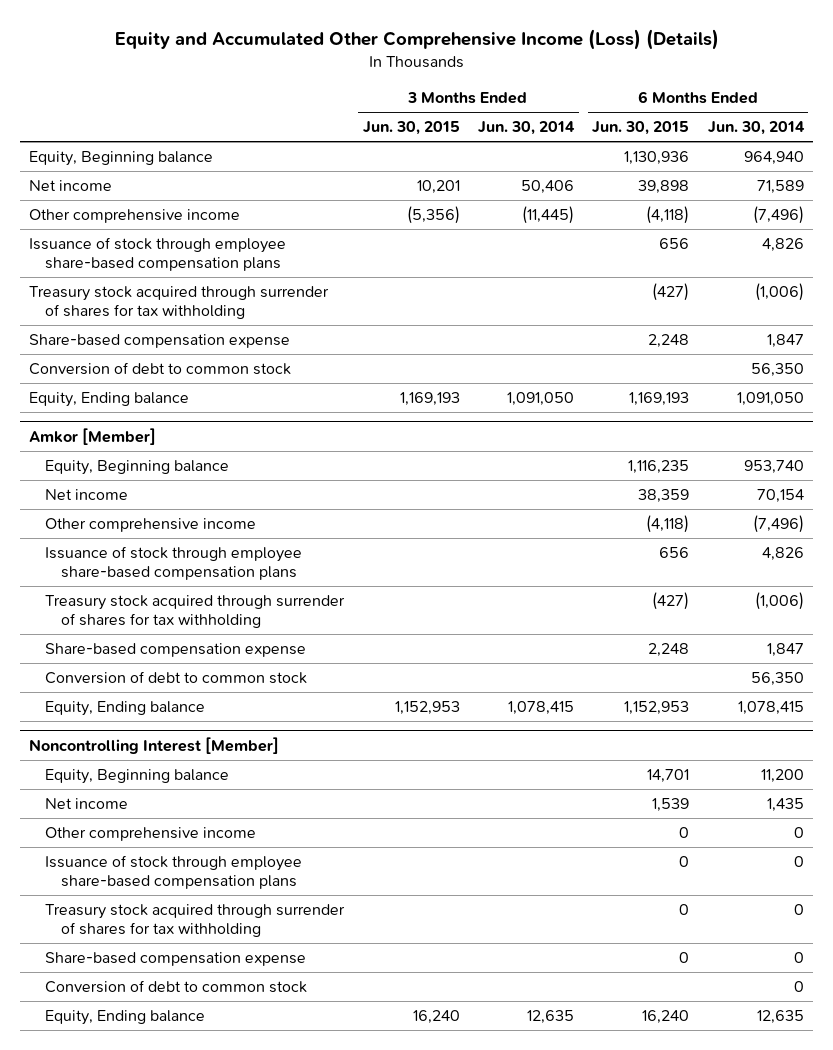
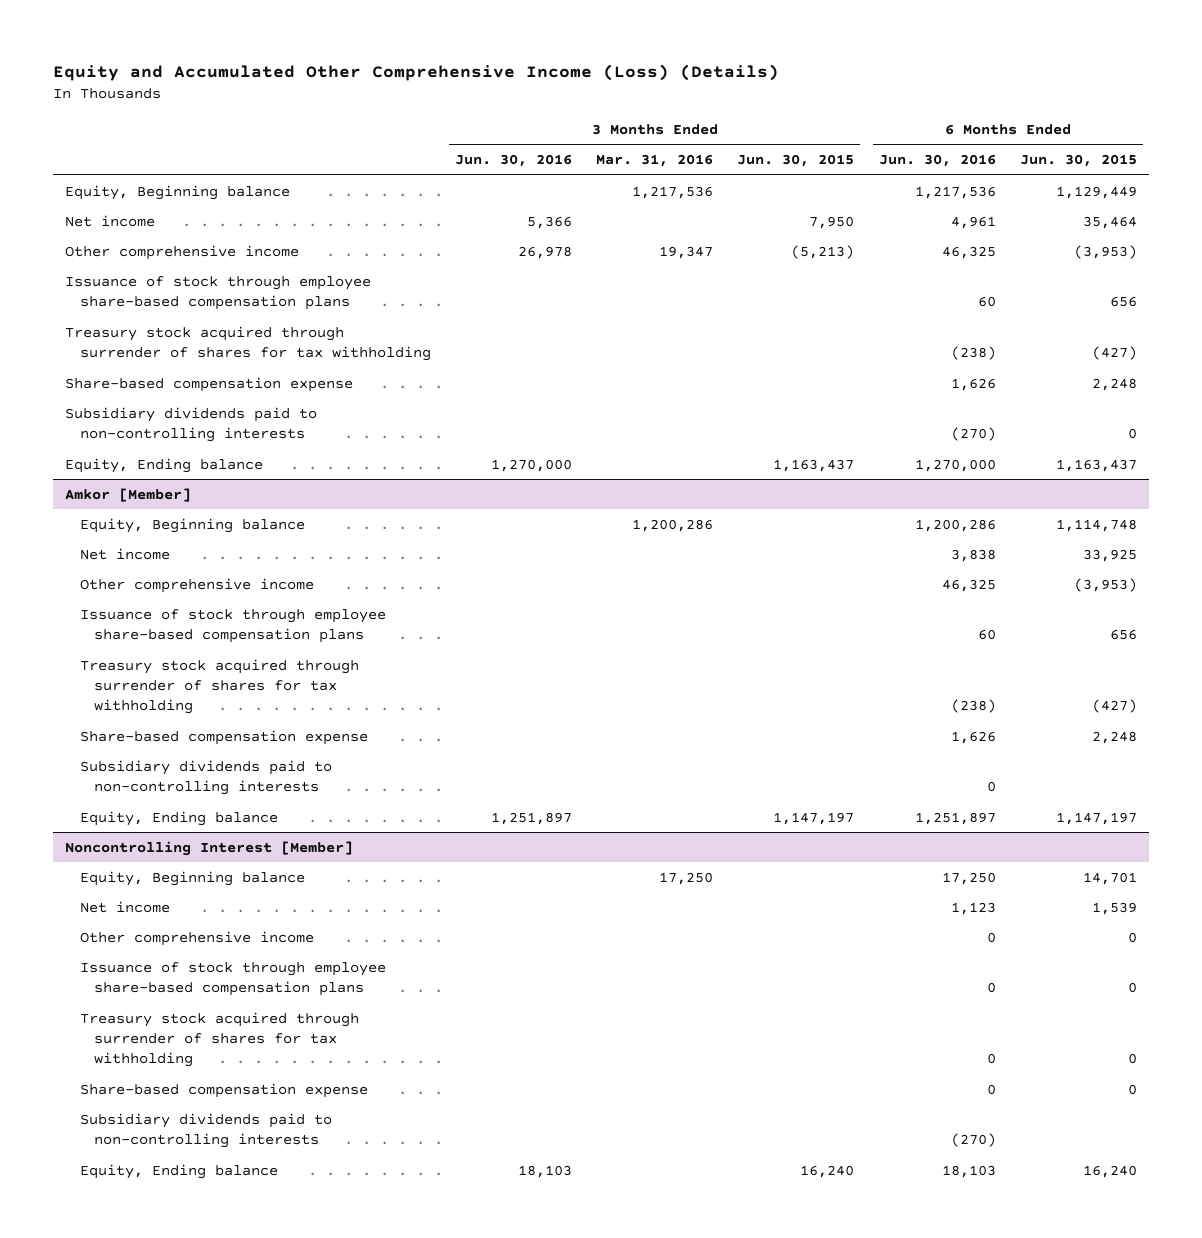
- | 3 Months Ended Jun. 30, 2015 | 3 Months Ended Jun. 30, 2014 | 6 Months Ended Jun. 30, 2015 | 6 Months Ended Jun. 30, 2014
+ | 3 Months Ended Jun. 30, 2016 | 3 Months Ended Mar. 31, 2016 | 3 Months Ended Jun. 30, 2015 | 6 Months Ended Jun. 30, 2016 | 6 Months Ended Jun. 30, 2015
- Equity, Beginning balance | | | 1,130,936 | 964,940
- Net income | 10,201 | 50,406 | 39,898 | 71,589
- Other comprehensive income | (5,356) | (11,445) | (4,118) | (7,496)
+ Equity, Beginning balance | | 1,217,536 | | 1,217,536 | 1,129,449
+ Net income | 5,366 | | 7,950 | 4,961 | 35,464
+ Other comprehensive income | 26,978 | 19,347 | (5,213) | 46,325 | (3,953)
- Conversion of debt to common stock | | | | 56,350
- Equity, Ending balance | 1,169,193 | 1,091,050 | 1,169,193 | 1,091,050
+ Subsidiary dividends paid to non-controlling interests | | | | (270) | 0
+ Equity, Ending balance | 1,270,000 | | 1,163,437 | 1,270,000 | 1,163,437
@ Amkor [Member]
- Equity, Beginning balance | | | 1,116,235 | 953,740
- Net income | | | 38,359 | 70,154
- Other comprehensive income | | | (4,118) | (7,496)
+ Equity, Beginning balance | | 1,200,286 | | 1,200,286 | 1,114,748
+ Net income | | | | 3,838 | 33,925
+ Other comprehensive income | | | | 46,325 | (3,953)
- Conversion of debt to common stock | | | | 56,350
- Equity, Ending balance | 1,152,953 | 1,078,415 | 1,152,953 | 1,078,415
+ Subsidiary dividends paid to non-controlling interests | | | | 0 |
+ Equity, Ending balance | 1,251,897 | | 1,147,197 | 1,251,897 | 1,147,197
@ Noncontrolling Interest [Member]
- Conversion of debt to common stock | | | | 0
+ Subsidiary dividends paid to non-controlling interests | | | | (270) |

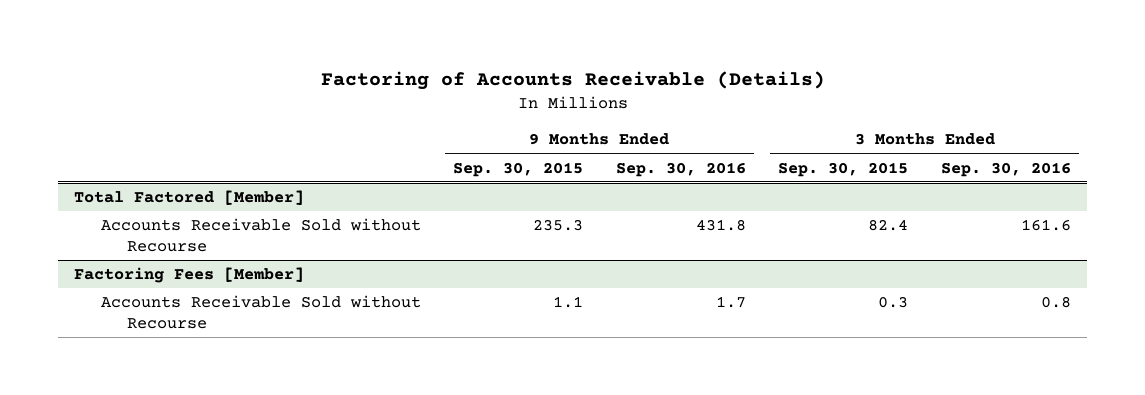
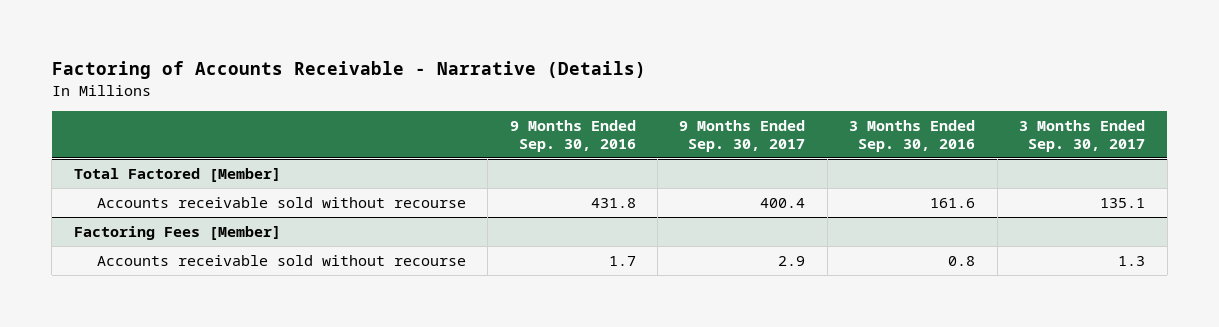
- Factoring of Accounts Receivable (Details)
+ Factoring of Accounts Receivable - Narrative (Details)
- | 9 Months Ended Sep. 30, 2015 | 9 Months Ended Sep. 30, 2016 | 3 Months Ended Sep. 30, 2015 | 3 Months Ended Sep. 30, 2016
+ | 9 Months Ended Sep. 30, 2016 | 9 Months Ended Sep. 30, 2017 | 3 Months Ended Sep. 30, 2016 | 3 Months Ended Sep. 30, 2017
@ Total Factored [Member]
- Accounts Receivable Sold without Recourse | 235.3 | 431.8 | 82.4 | 161.6
+ Accounts receivable sold without recourse | 431.8 | 400.4 | 161.6 | 135.1
@ Factoring Fees [Member]
- Accounts Receivable Sold without Recourse | 1.1 | 1.7 | 0.3 | 0.8
+ Accounts receivable sold without recourse | 1.7 | 2.9 | 0.8 | 1.3

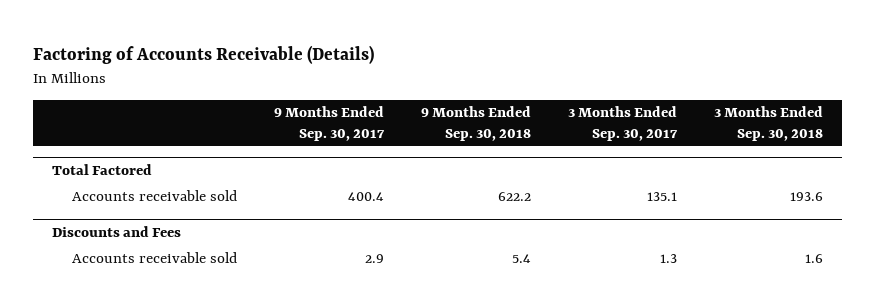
- Factoring of Accounts Receivable - Narrative (Details)
+ Factoring of Accounts Receivable (Details)
- | 9 Months Ended Sep. 30, 2016 | 9 Months Ended Sep. 30, 2017 | 3 Months Ended Sep. 30, 2016 | 3 Months Ended Sep. 30, 2017
+ | 9 Months Ended Sep. 30, 2017 | 9 Months Ended Sep. 30, 2018 | 3 Months Ended Sep. 30, 2017 | 3 Months Ended Sep. 30, 2018
- Total Factored [Member]
- Accounts receivable sold without recourse | 431.8 | 400.4 | 161.6 | 135.1
- Factoring Fees [Member]
- Accounts receivable sold without recourse | 1.7 | 2.9 | 0.8 | 1.3
+ Total Factored
+ Accounts receivable sold | 400.4 | 622.2 | 135.1 | 193.6
+ Discounts and Fees
+ Accounts receivable sold | 2.9 | 5.4 | 1.3 | 1.6

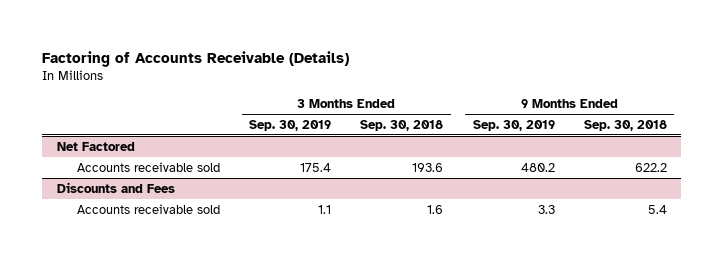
- | 9 Months Ended Sep. 30, 2017 | 9 Months Ended Sep. 30, 2018 | 3 Months Ended Sep. 30, 2017 | 3 Months Ended Sep. 30, 2018
+ | 3 Months Ended Sep. 30, 2019 | 3 Months Ended Sep. 30, 2018 | 9 Months Ended Sep. 30, 2019 | 9 Months Ended Sep. 30, 2018
- Total Factored
+ Net Factored

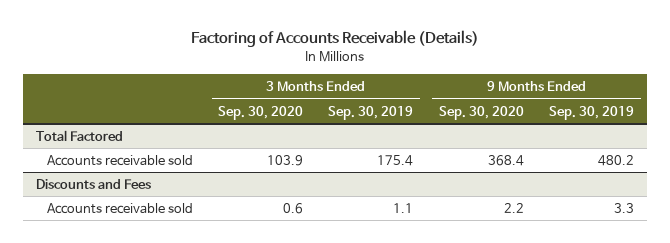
- | 3 Months Ended Sep. 30, 2019 | 3 Months Ended Sep. 30, 2018 | 9 Months Ended Sep. 30, 2019 | 9 Months Ended Sep. 30, 2018
+ | 3 Months Ended Sep. 30, 2020 | 3 Months Ended Sep. 30, 2019 | 9 Months Ended Sep. 30, 2020 | 9 Months Ended Sep. 30, 2019
- Net Factored
+ Total Factored

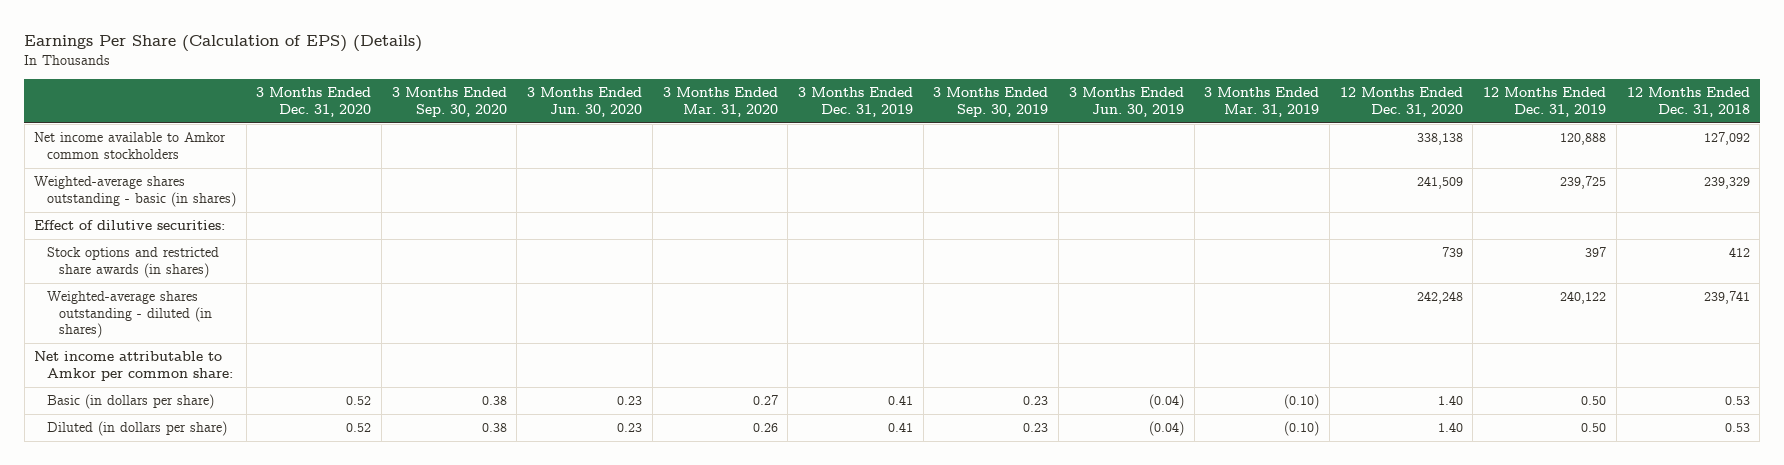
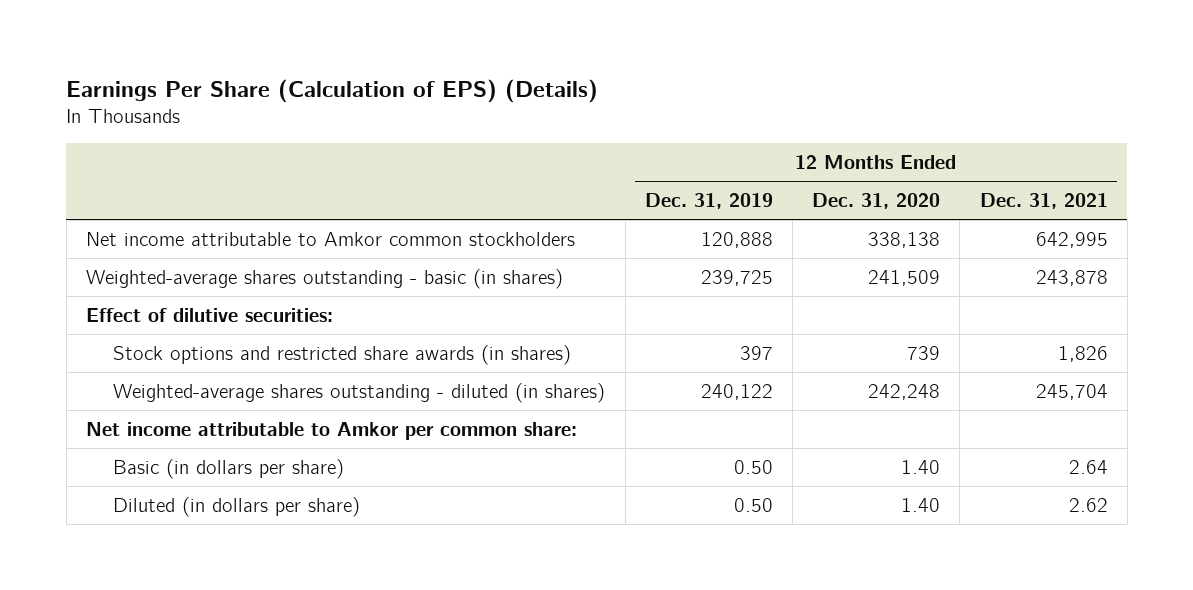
- | 3 Months Ended Dec. 31, 2020 | 3 Months Ended Sep. 30, 2020 | 3 Months Ended Jun. 30, 2020 | 3 Months Ended Mar. 31, 2020 | 3 Months Ended Dec. 31, 2019 | 3 Months Ended Sep. 30, 2019 | 3 Months Ended Jun. 30, 2019 | 3 Months Ended Mar. 31, 2019 | 12 Months Ended Dec. 31, 2020 | 12 Months Ended Dec. 31, 2019 | 12 Months Ended Dec. 31, 2018
+ | 12 Months Ended Dec. 31, 2019 | 12 Months Ended Dec. 31, 2020 | 12 Months Ended Dec. 31, 2021
- Net income available to Amkor common stockholders | | | | | | | | | 338,138 | 120,888 | 127,092
+ Net income attributable to Amkor common stockholders | 120,888 | 338,138 | 642,995

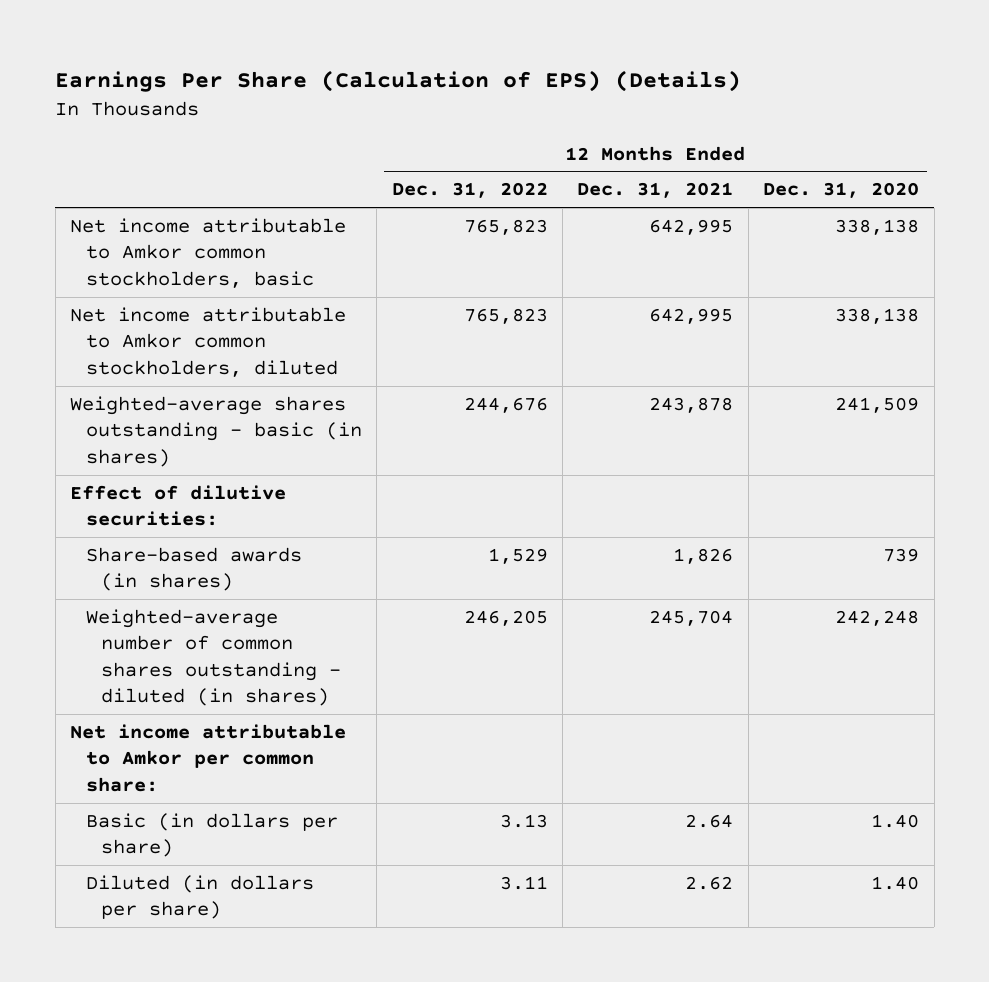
- | 12 Months Ended Dec. 31, 2019 | 12 Months Ended Dec. 31, 2020 | 12 Months Ended Dec. 31, 2021
+ | 12 Months Ended Dec. 31, 2022 | 12 Months Ended Dec. 31, 2021 | 12 Months Ended Dec. 31, 2020
- Net income attributable to Amkor common stockholders | 120,888 | 338,138 | 642,995
+ Net income attributable to Amkor common stockholders, basic | 765,823 | 642,995 | 338,138
+ Net income attributable to Amkor common stockholders, diluted | 765,823 | 642,995 | 338,138
- Stock options and restricted share awards (in shares) | 397 | 739 | 1,826
- Weighted-average shares outstanding - diluted (in shares) | 240,122 | 242,248 | 245,704
+ Share-based awards (in shares) | 1,529 | 1,826 | 739
+ Weighted-average number of common shares outstanding - diluted (in shares) | 246,205 | 245,704 | 242,248

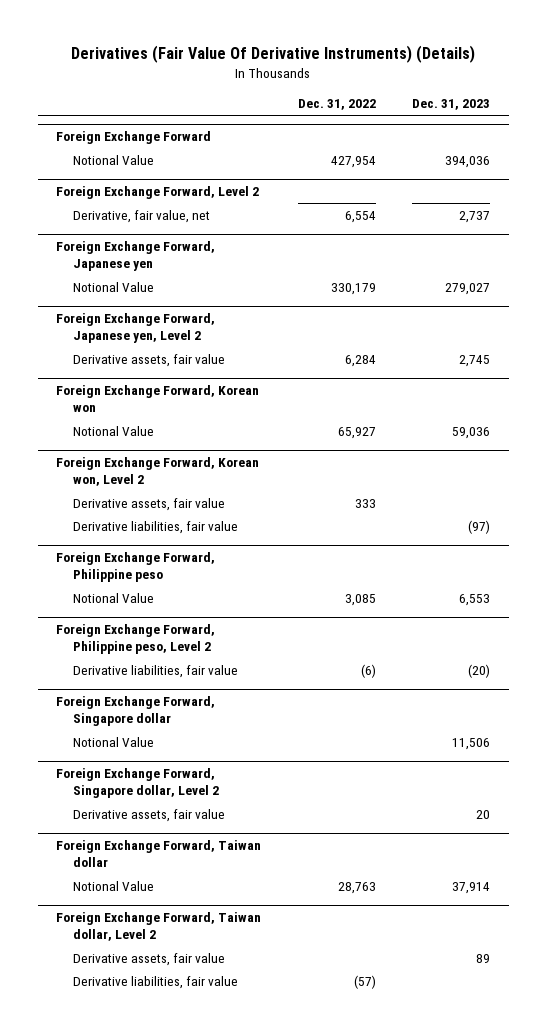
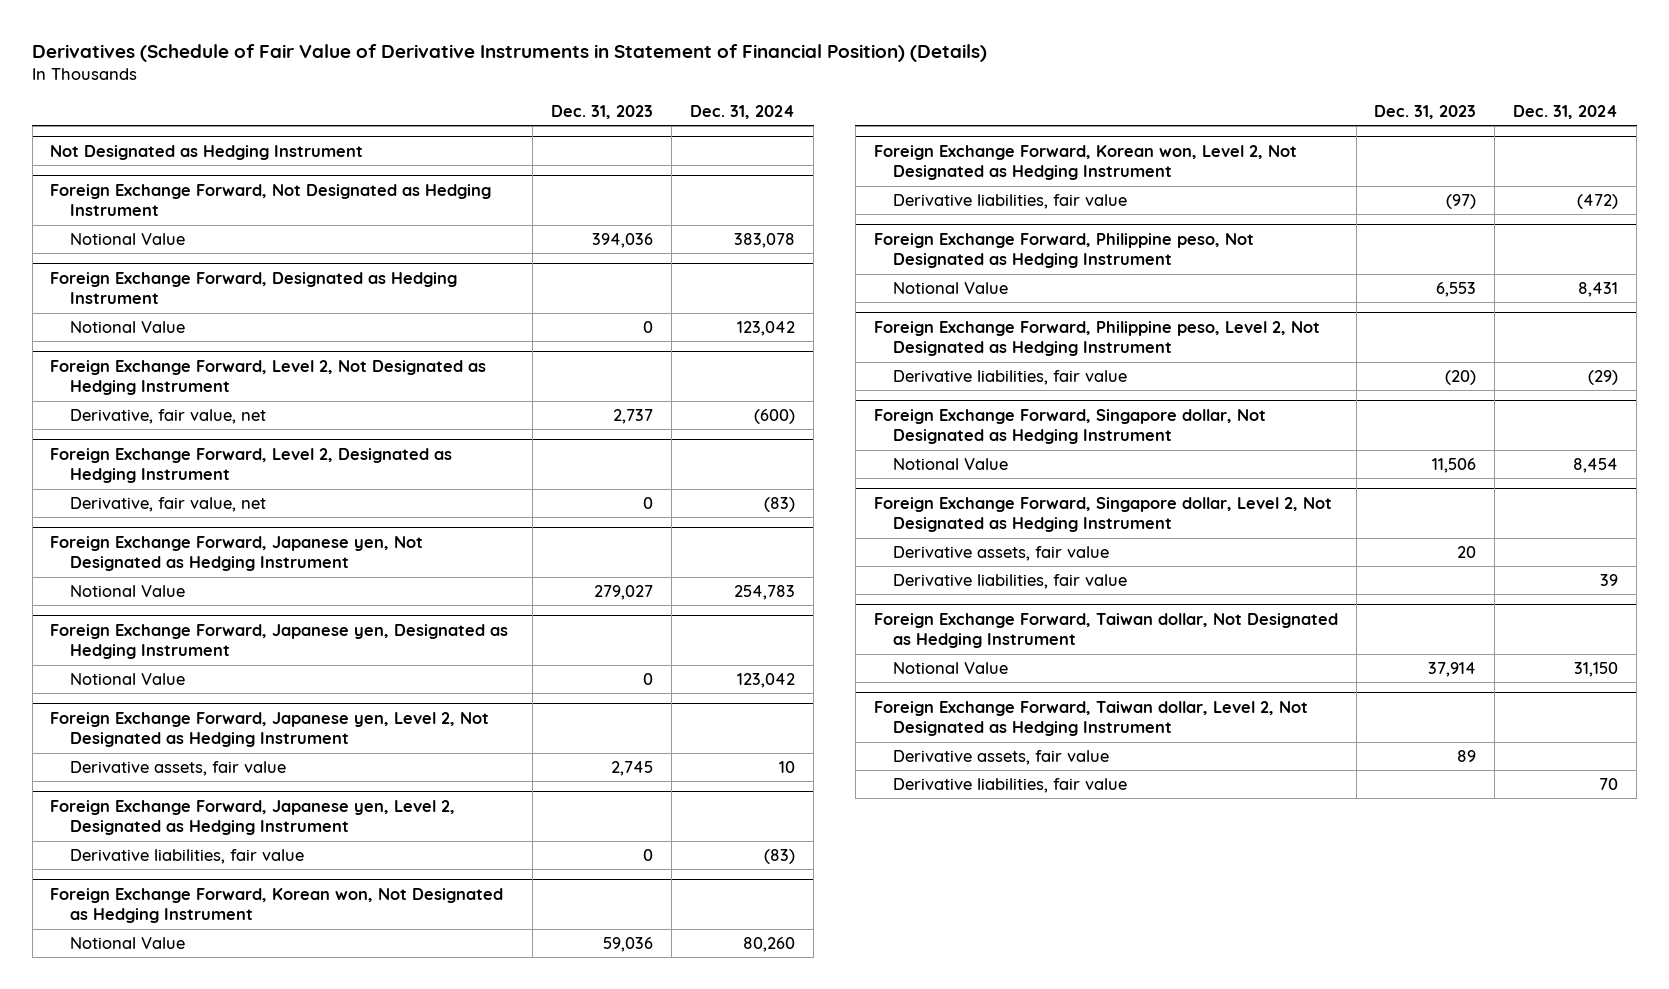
- Derivatives (Fair Value Of Derivative Instruments) (Details)
+ Derivatives (Schedule of Fair Value of Derivative Instruments in Statement of Financial Position) (Details)
- | Dec. 31, 2022 | Dec. 31, 2023
+ | Dec. 31, 2023 | Dec. 31, 2024
- Foreign Exchange Forward
+ Not Designated as Hedging Instrument
+ Foreign Exchange Forward, Not Designated as Hedging Instrument
- Foreign Exchange Forward, Level 2
+ Foreign Exchange Forward, Designated as Hedging Instrument
+ Notional Value | 0 | 123,042
+ Foreign Exchange Forward, Level 2, Not Designated as Hedging Instrument
- Foreign Exchange Forward, Japanese yen
+ Foreign Exchange Forward, Level 2, Designated as Hedging Instrument
+ Derivative, fair value, net | 0 | (83)
+ Foreign Exchange Forward, Japanese yen, Not Designated as Hedging Instrument
- Foreign Exchange Forward, Japanese yen, Level 2
+ Foreign Exchange Forward, Japanese yen, Designated as Hedging Instrument
+ Notional Value | 0 | 123,042
+ Foreign Exchange Forward, Japanese yen, Level 2, Not Designated as Hedging Instrument
- Foreign Exchange Forward, Korean won
+ Foreign Exchange Forward, Japanese yen, Level 2, Designated as Hedging Instrument
+ Derivative liabilities, fair value | 0 | (83)
+ Foreign Exchange Forward, Korean won, Not Designated as Hedging Instrument
- Foreign Exchange Forward, Korean won, Level 2
- Derivative assets, fair value | 333 |
+ Foreign Exchange Forward, Korean won, Level 2, Not Designated as Hedging Instrument
- Foreign Exchange Forward, Philippine peso
+ Foreign Exchange Forward, Philippine peso, Not Designated as Hedging Instrument
- Foreign Exchange Forward, Philippine peso, Level 2
+ Foreign Exchange Forward, Philippine peso, Level 2, Not Designated as Hedging Instrument
- Foreign Exchange Forward, Singapore dollar
+ Foreign Exchange Forward, Singapore dollar, Not Designated as Hedging Instrument
- Foreign Exchange Forward, Singapore dollar, Level 2
+ Foreign Exchange Forward, Singapore dollar, Level 2, Not Designated as Hedging Instrument
- Foreign Exchange Forward, Taiwan dollar
+ Derivative liabilities, fair value | | 39
+ Foreign Exchange Forward, Taiwan dollar, Not Designated as Hedging Instrument
- Foreign Exchange Forward, Taiwan dollar, Level 2
+ Foreign Exchange Forward, Taiwan dollar, Level 2, Not Designated as Hedging Instrument

